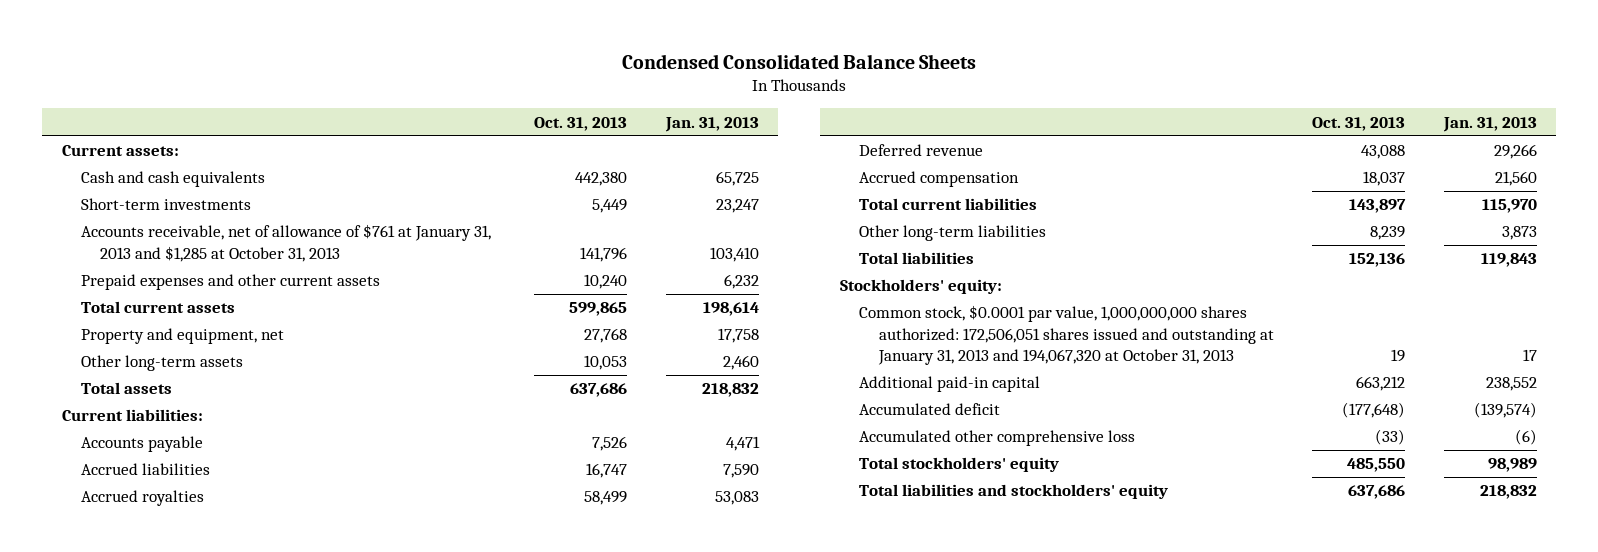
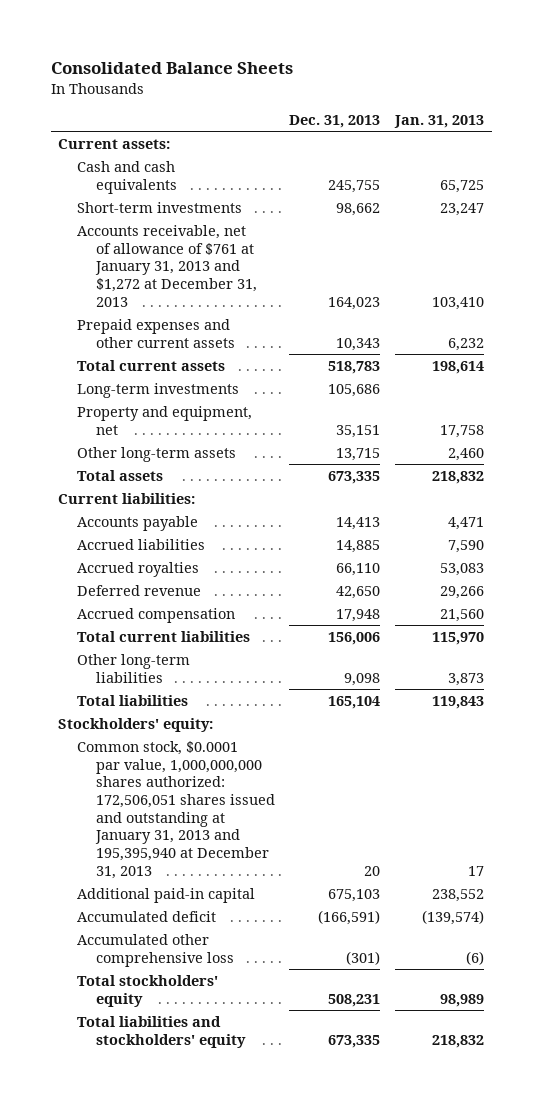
- Condensed Consolidated Balance Sheets
+ Consolidated Balance Sheets
- | Oct. 31, 2013 | Jan. 31, 2013
+ | Dec. 31, 2013 | Jan. 31, 2013
- Accounts receivable, net of allowance of $761 at January 31, 2013 and $1,285 at October 31, 2013 | 141,796 | 103,410
+ Accounts receivable, net of allowance of $761 at January 31, 2013 and $1,272 at December 31, 2013 | 164,023 | 103,410
+ Long-term investments | 105,686 |
- Common stock, $0.0001 par value, 1,000,000,000 shares authorized: 172,506,051 shares issued and outstanding at January 31, 2013 and 194,067,320 at October 31, 2013 | 19 | 17
+ Common stock, $0.0001 par value, 1,000,000,000 shares authorized: 172,506,051 shares issued and outstanding at January 31, 2013 and 195,395,940 at December 31, 2013 | 20 | 17

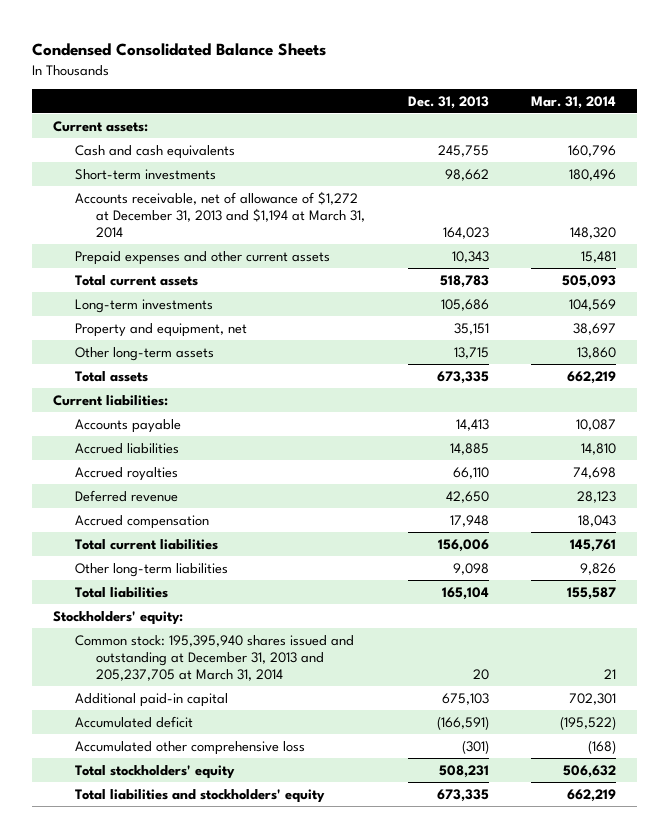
- Consolidated Balance Sheets
+ Condensed Consolidated Balance Sheets
- | Dec. 31, 2013 | Jan. 31, 2013
+ | Dec. 31, 2013 | Mar. 31, 2014
- Accounts receivable, net of allowance of $761 at January 31, 2013 and $1,272 at December 31, 2013 | 164,023 | 103,410
+ Accounts receivable, net of allowance of $1,272 at December 31, 2013 and $1,194 at March 31, 2014 | 164,023 | 148,320
- Common stock, $0.0001 par value, 1,000,000,000 shares authorized: 172,506,051 shares issued and outstanding at January 31, 2013 and 195,395,940 at December 31, 2013 | 20 | 17
+ Common stock: 195,395,940 shares issued and outstanding at December 31, 2013 and 205,237,705 at March 31, 2014 | 20 | 21

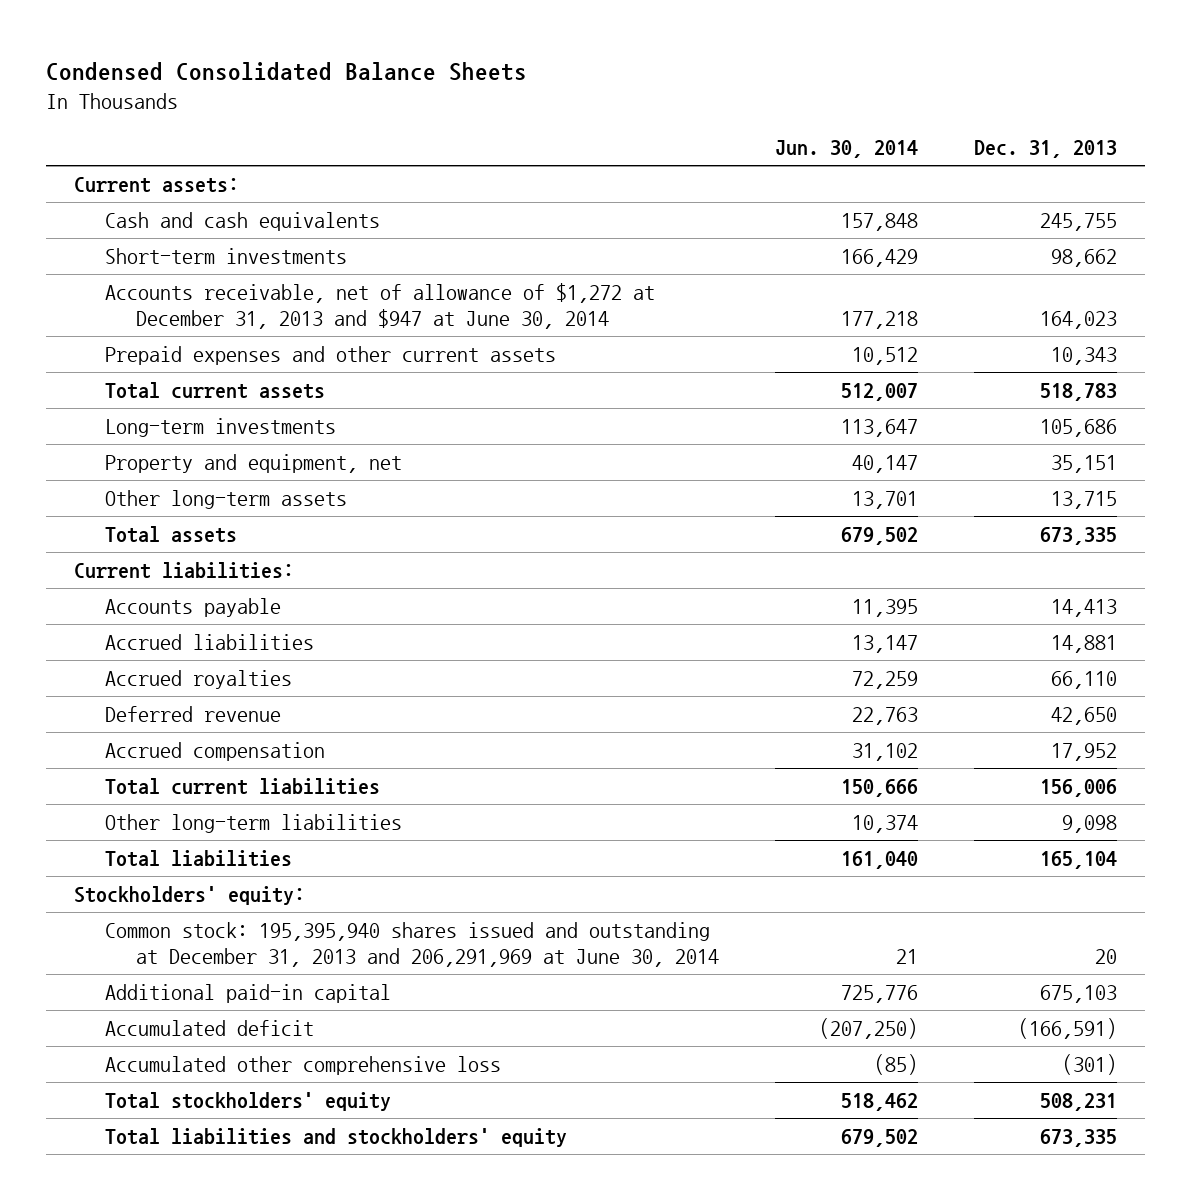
- | Dec. 31, 2013 | Mar. 31, 2014
+ | Jun. 30, 2014 | Dec. 31, 2013
- Accounts receivable, net of allowance of $1,272 at December 31, 2013 and $1,194 at March 31, 2014 | 164,023 | 148,320
+ Accounts receivable, net of allowance of $1,272 at December 31, 2013 and $947 at June 30, 2014 | 177,218 | 164,023
- Accrued liabilities | 14,885 | 14,810
+ Accrued liabilities | 13,147 | 14,881
- Accrued compensation | 17,948 | 18,043
+ Accrued compensation | 31,102 | 17,952
- Common stock: 195,395,940 shares issued and outstanding at December 31, 2013 and 205,237,705 at March 31, 2014 | 20 | 21
+ Common stock: 195,395,940 shares issued and outstanding at December 31, 2013 and 206,291,969 at June 30, 2014 | 21 | 20

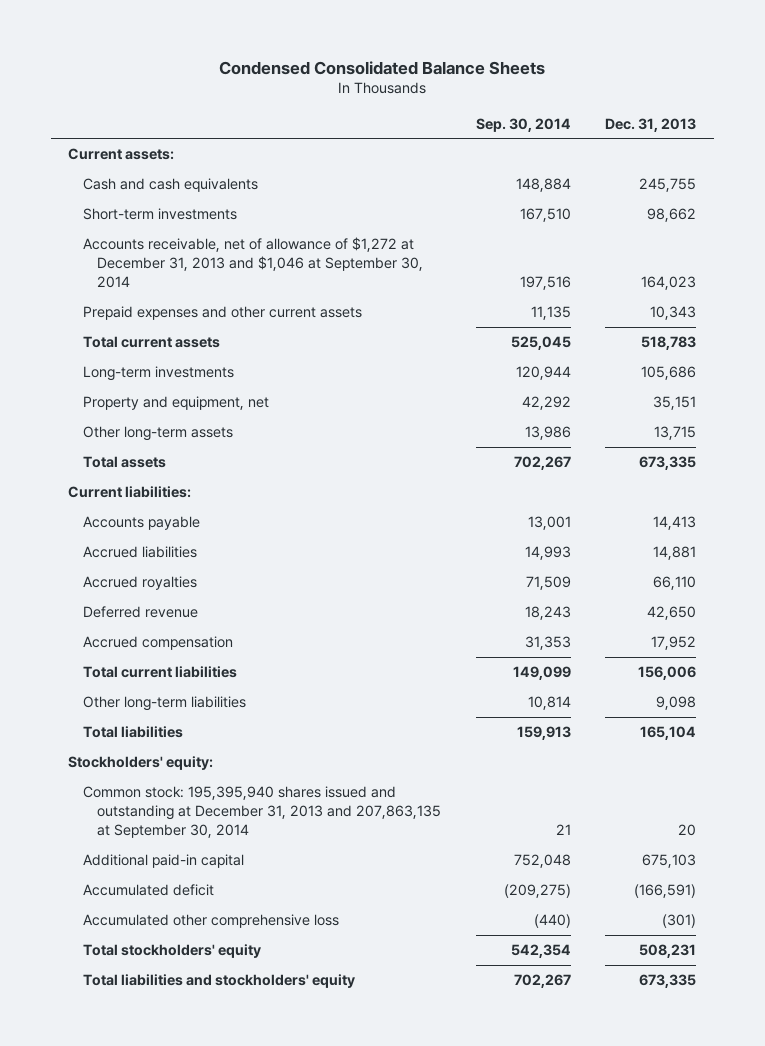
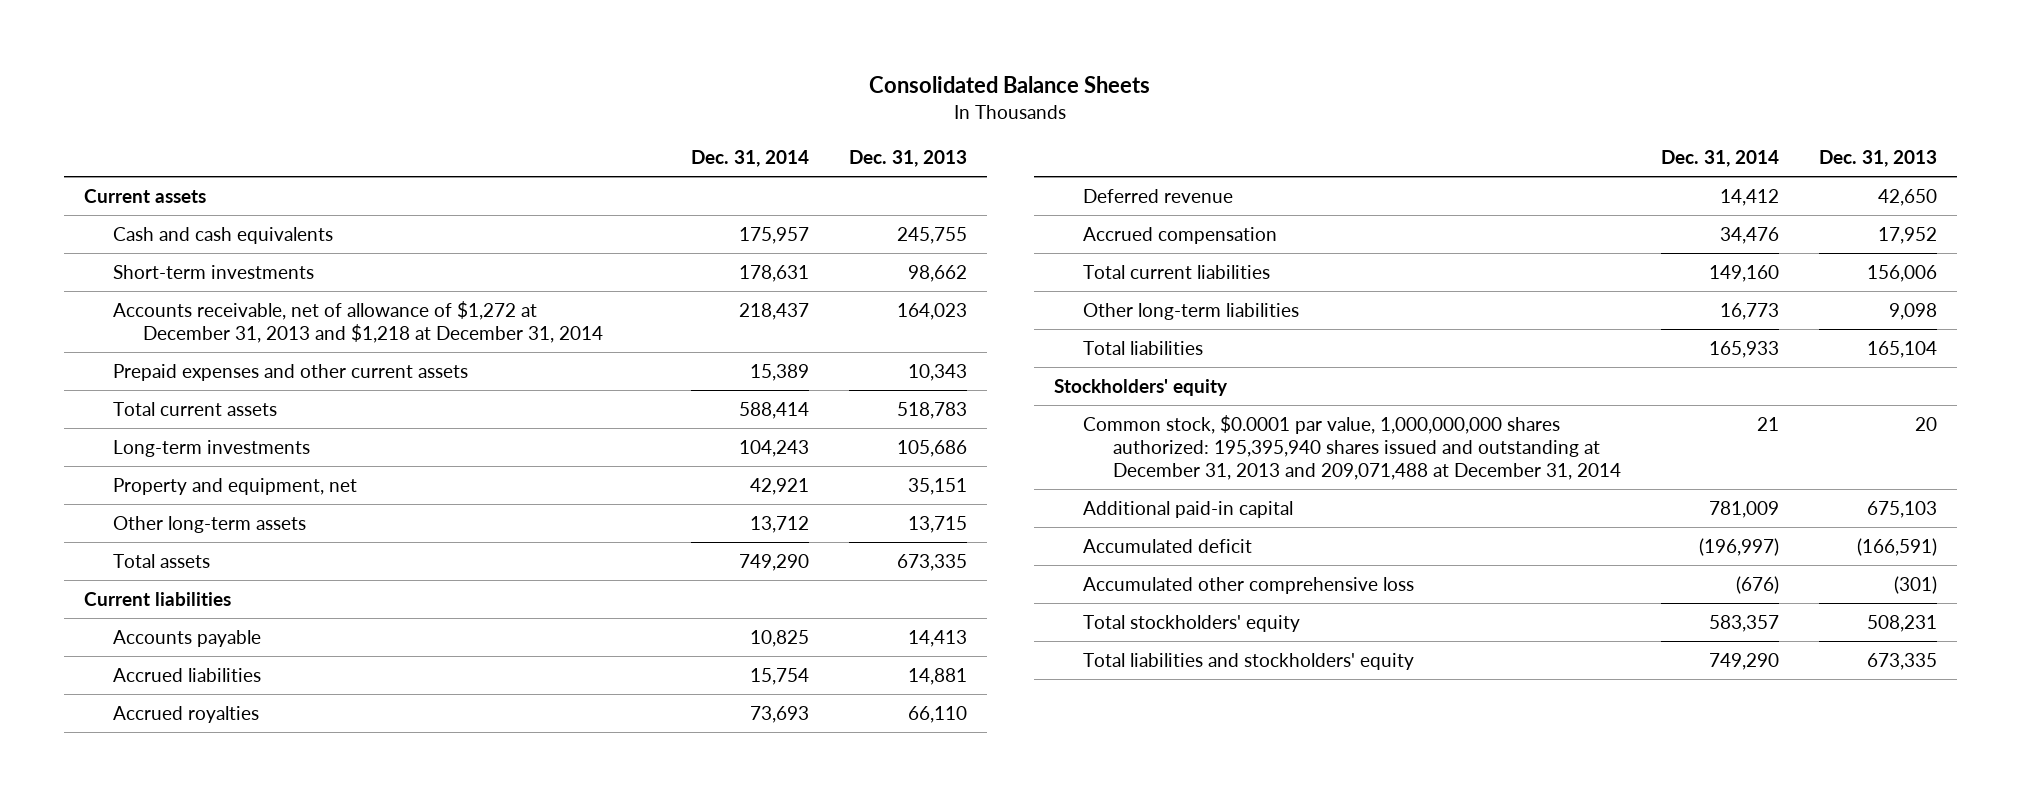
- Condensed Consolidated Balance Sheets
+ Consolidated Balance Sheets
- | Sep. 30, 2014 | Dec. 31, 2013
+ | Dec. 31, 2014 | Dec. 31, 2013
- Current assets:
+ Current assets
- Accounts receivable, net of allowance of $1,272 at December 31, 2013 and $1,046 at September 30, 2014 | 197,516 | 164,023
+ Accounts receivable, net of allowance of $1,272 at December 31, 2013 and $1,218 at December 31, 2014 | 218,437 | 164,023
- Current liabilities:
+ Current liabilities
- Stockholders' equity:
- Common stock: 195,395,940 shares issued and outstanding at December 31, 2013 and 207,863,135 at September 30, 2014 | 21 | 20
+ Stockholders' equity
+ Common stock, $0.0001 par value, 1,000,000,000 shares authorized: 195,395,940 shares issued and outstanding at December 31, 2013 and 209,071,488 at December 31, 2014 | 21 | 20

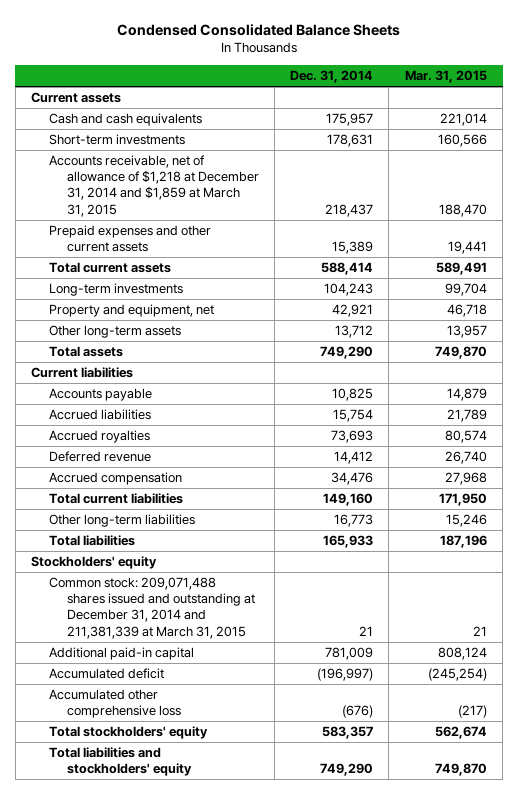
- Consolidated Balance Sheets
+ Condensed Consolidated Balance Sheets
- | Dec. 31, 2014 | Dec. 31, 2013
+ | Dec. 31, 2014 | Mar. 31, 2015
- Accounts receivable, net of allowance of $1,272 at December 31, 2013 and $1,218 at December 31, 2014 | 218,437 | 164,023
+ Accounts receivable, net of allowance of $1,218 at December 31, 2014 and $1,859 at March 31, 2015 | 218,437 | 188,470
- Common stock, $0.0001 par value, 1,000,000,000 shares authorized: 195,395,940 shares issued and outstanding at December 31, 2013 and 209,071,488 at December 31, 2014 | 21 | 20
+ Common stock: 209,071,488 shares issued and outstanding at December 31, 2014 and 211,381,339 at March 31, 2015 | 21 | 21

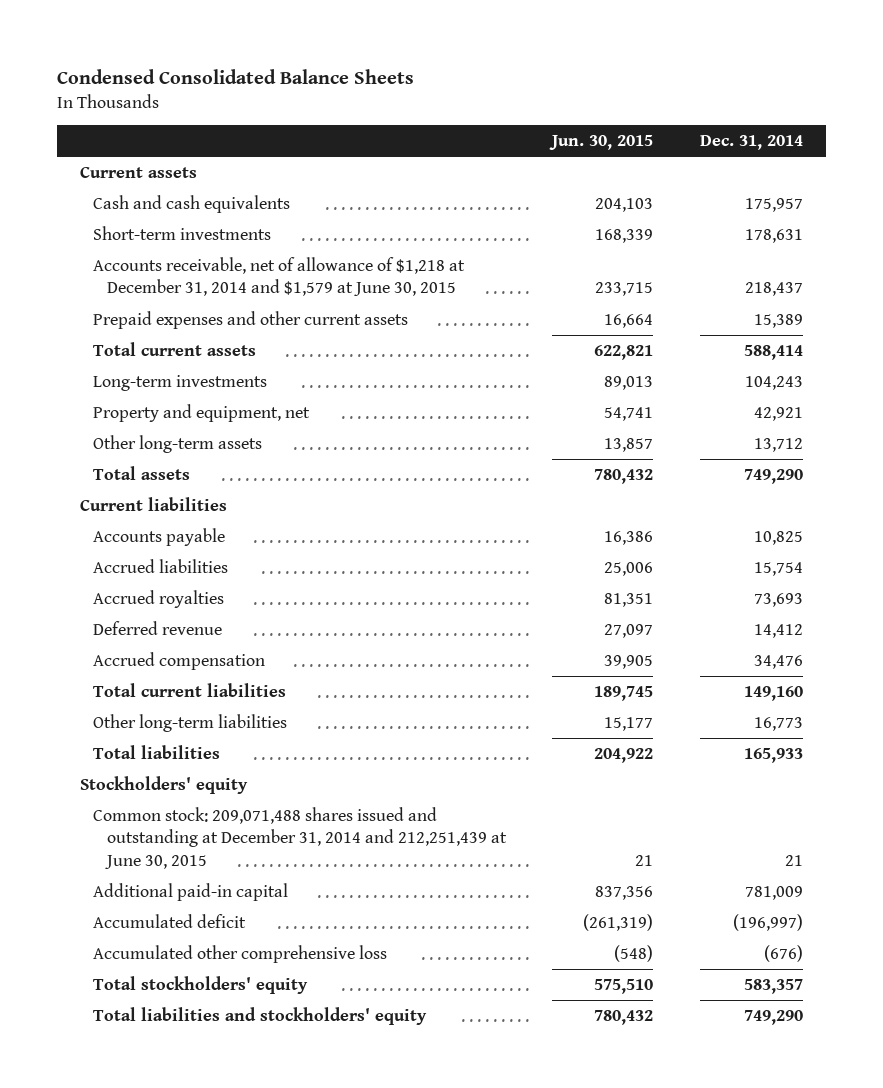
- | Dec. 31, 2014 | Mar. 31, 2015
+ | Jun. 30, 2015 | Dec. 31, 2014
- Accounts receivable, net of allowance of $1,218 at December 31, 2014 and $1,859 at March 31, 2015 | 218,437 | 188,470
+ Accounts receivable, net of allowance of $1,218 at December 31, 2014 and $1,579 at June 30, 2015 | 233,715 | 218,437
- Common stock: 209,071,488 shares issued and outstanding at December 31, 2014 and 211,381,339 at March 31, 2015 | 21 | 21
+ Common stock: 209,071,488 shares issued and outstanding at December 31, 2014 and 212,251,439 at June 30, 2015 | 21 | 21

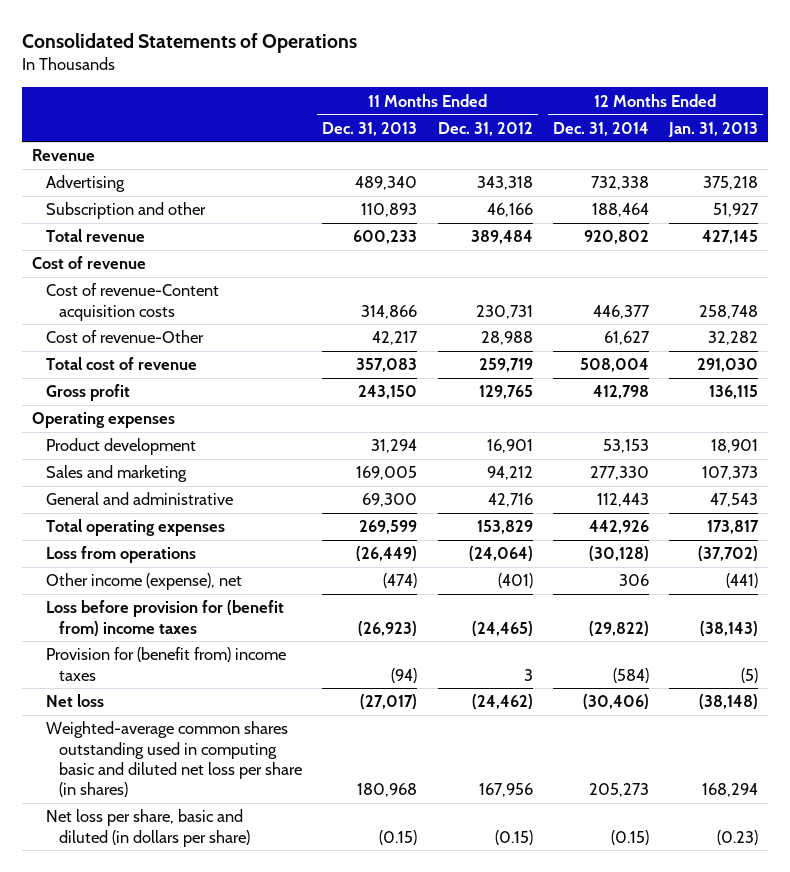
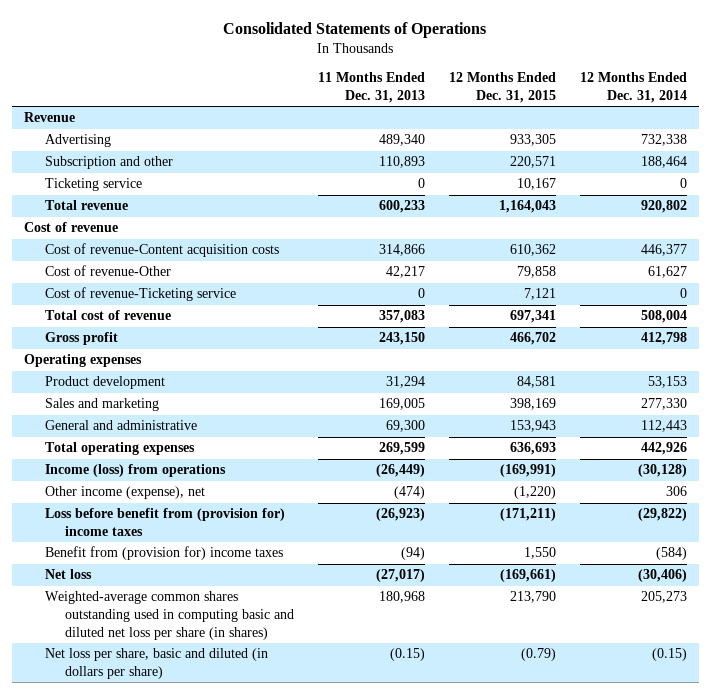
- | 11 Months Ended Dec. 31, 2013 | 11 Months Ended Dec. 31, 2012 | 12 Months Ended Dec. 31, 2014 | 12 Months Ended Jan. 31, 2013
+ | 11 Months Ended Dec. 31, 2013 | 12 Months Ended Dec. 31, 2015 | 12 Months Ended Dec. 31, 2014
+ Ticketing service | 0 | 10,167 | 0
+ Cost of revenue-Ticketing service | 0 | 7,121 | 0
- Loss from operations | (26,449) | (24,064) | (30,128) | (37,702)
+ Income (loss) from operations | (26,449) | (169,991) | (30,128)
- Loss before provision for (benefit from) income taxes | (26,923) | (24,465) | (29,822) | (38,143)
- Provision for (benefit from) income taxes | (94) | 3 | (584) | (5)
+ Loss before benefit from (provision for) income taxes | (26,923) | (171,211) | (29,822)
+ Benefit from (provision for) income taxes | (94) | 1,550 | (584)

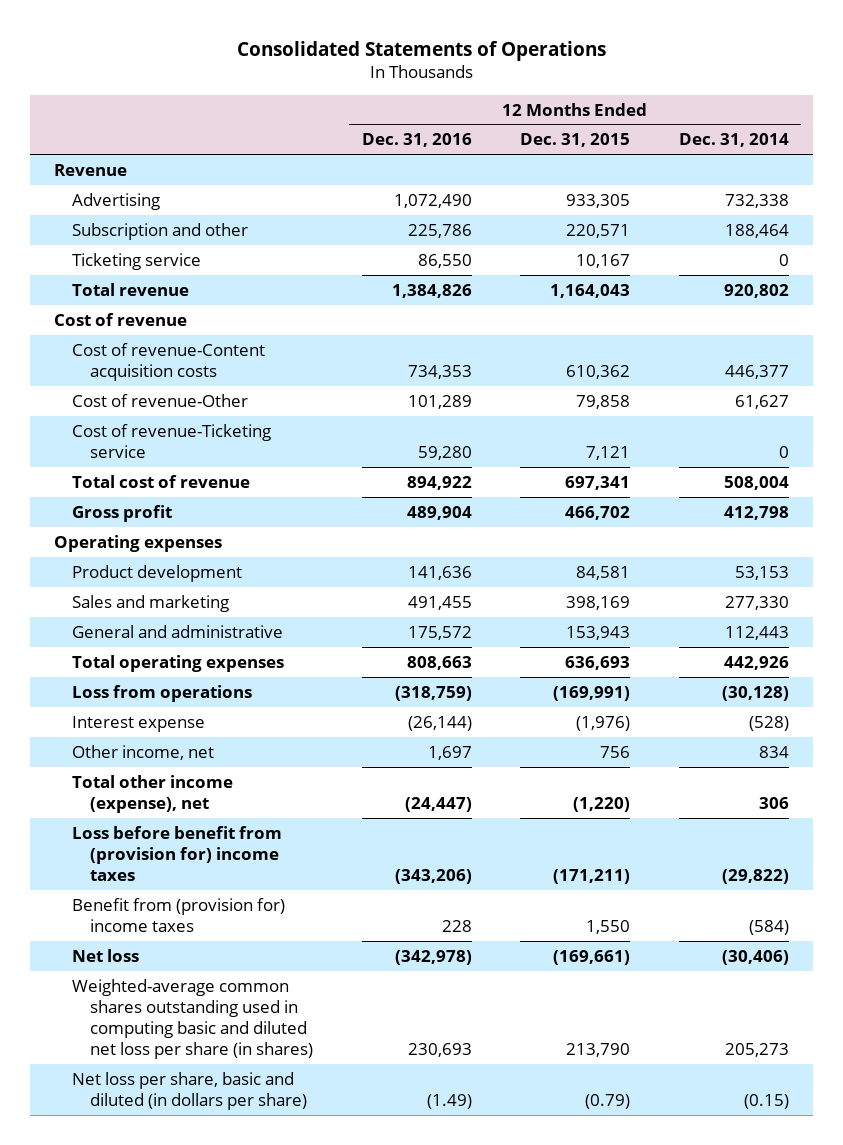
- | 11 Months Ended Dec. 31, 2013 | 12 Months Ended Dec. 31, 2015 | 12 Months Ended Dec. 31, 2014
+ | 12 Months Ended Dec. 31, 2016 | 12 Months Ended Dec. 31, 2015 | 12 Months Ended Dec. 31, 2014
- Income (loss) from operations | (26,449) | (169,991) | (30,128)
- Other income (expense), net | (474) | (1,220) | 306
+ Loss from operations | (318,759) | (169,991) | (30,128)
+ Interest expense | (26,144) | (1,976) | (528)
+ Other income, net | 1,697 | 756 | 834
+ Total other income (expense), net | (24,447) | (1,220) | 306

